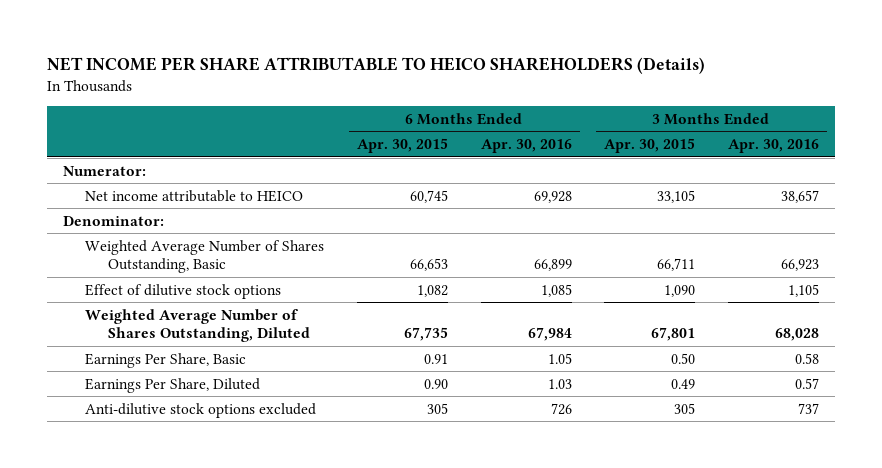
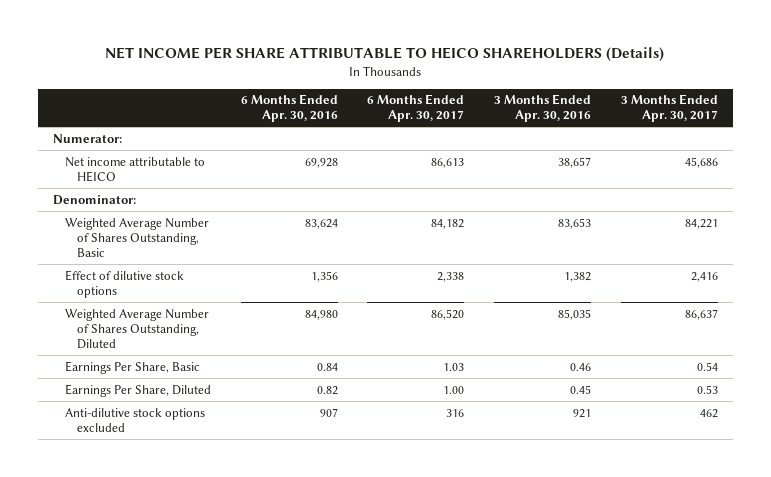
- | 6 Months Ended Apr. 30, 2015 | 6 Months Ended Apr. 30, 2016 | 3 Months Ended Apr. 30, 2015 | 3 Months Ended Apr. 30, 2016
+ | 6 Months Ended Apr. 30, 2016 | 6 Months Ended Apr. 30, 2017 | 3 Months Ended Apr. 30, 2016 | 3 Months Ended Apr. 30, 2017
- Weighted Average Number of Shares Outstanding, Basic | 66,653 | 66,899 | 66,711 | 66,923
- Effect of dilutive stock options | 1,082 | 1,085 | 1,090 | 1,105
- Weighted Average Number of Shares Outstanding, Diluted | 67,735 | 67,984 | 67,801 | 68,028
- Earnings Per Share, Basic | 0.91 | 1.05 | 0.50 | 0.58
- Earnings Per Share, Diluted | 0.90 | 1.03 | 0.49 | 0.57
- Anti-dilutive stock options excluded | 305 | 726 | 305 | 737
+ Weighted Average Number of Shares Outstanding, Basic | 83,624 | 84,182 | 83,653 | 84,221
+ Effect of dilutive stock options | 1,356 | 2,338 | 1,382 | 2,416
+ Weighted Average Number of Shares Outstanding, Diluted | 84,980 | 86,520 | 85,035 | 86,637
+ Earnings Per Share, Basic | 0.84 | 1.03 | 0.46 | 0.54
+ Earnings Per Share, Diluted | 0.82 | 1.00 | 0.45 | 0.53
+ Anti-dilutive stock options excluded | 907 | 316 | 921 | 462

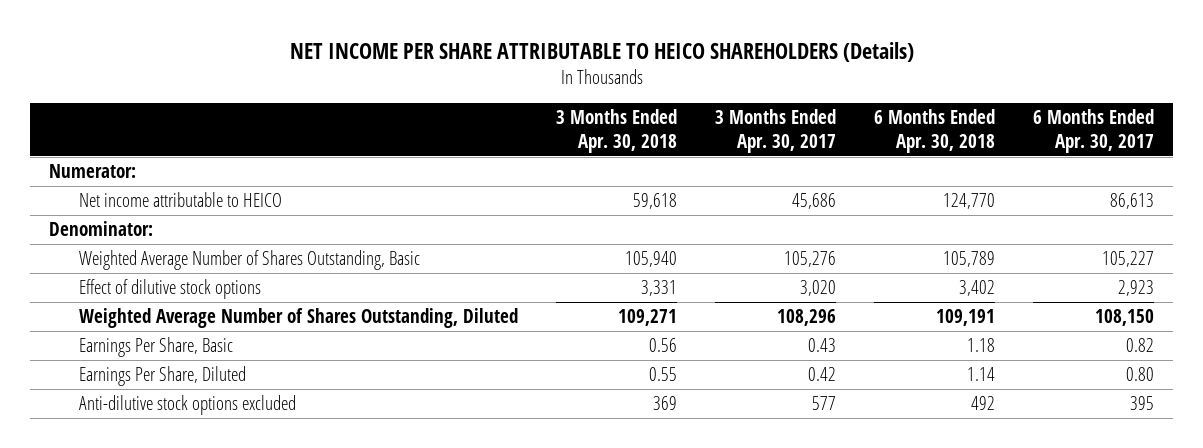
- | 6 Months Ended Apr. 30, 2016 | 6 Months Ended Apr. 30, 2017 | 3 Months Ended Apr. 30, 2016 | 3 Months Ended Apr. 30, 2017
+ | 3 Months Ended Apr. 30, 2018 | 3 Months Ended Apr. 30, 2017 | 6 Months Ended Apr. 30, 2018 | 6 Months Ended Apr. 30, 2017
- Weighted Average Number of Shares Outstanding, Basic | 83,624 | 84,182 | 83,653 | 84,221
- Effect of dilutive stock options | 1,356 | 2,338 | 1,382 | 2,416
- Weighted Average Number of Shares Outstanding, Diluted | 84,980 | 86,520 | 85,035 | 86,637
- Earnings Per Share, Basic | 0.84 | 1.03 | 0.46 | 0.54
- Earnings Per Share, Diluted | 0.82 | 1.00 | 0.45 | 0.53
- Anti-dilutive stock options excluded | 907 | 316 | 921 | 462
+ Weighted Average Number of Shares Outstanding, Basic | 105,940 | 105,276 | 105,789 | 105,227
+ Effect of dilutive stock options | 3,331 | 3,020 | 3,402 | 2,923
+ Weighted Average Number of Shares Outstanding, Diluted | 109,271 | 108,296 | 109,191 | 108,150
+ Earnings Per Share, Basic | 0.56 | 0.43 | 1.18 | 0.82
+ Earnings Per Share, Diluted | 0.55 | 0.42 | 1.14 | 0.80
+ Anti-dilutive stock options excluded | 369 | 577 | 492 | 395

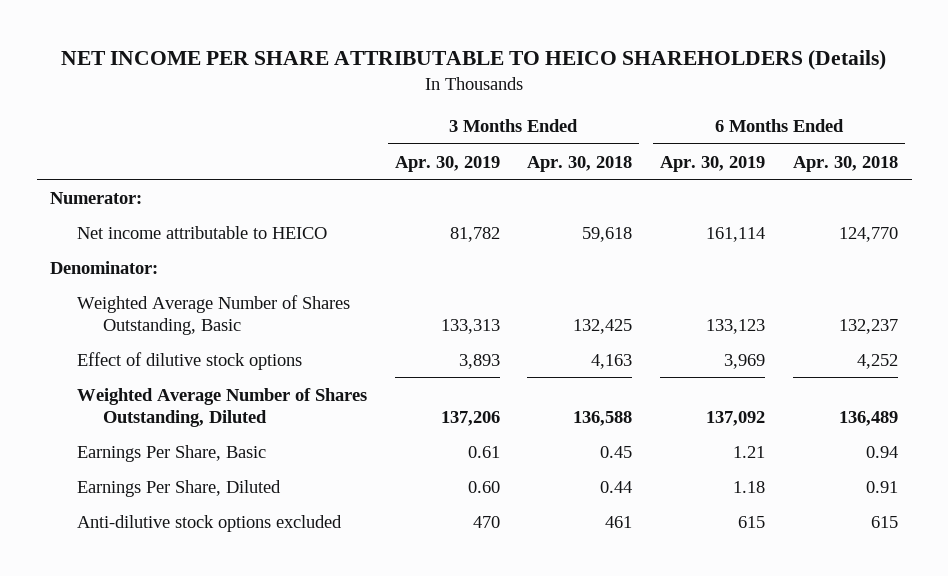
- | 3 Months Ended Apr. 30, 2018 | 3 Months Ended Apr. 30, 2017 | 6 Months Ended Apr. 30, 2018 | 6 Months Ended Apr. 30, 2017
+ | 3 Months Ended Apr. 30, 2019 | 3 Months Ended Apr. 30, 2018 | 6 Months Ended Apr. 30, 2019 | 6 Months Ended Apr. 30, 2018
- Weighted Average Number of Shares Outstanding, Basic | 105,940 | 105,276 | 105,789 | 105,227
- Effect of dilutive stock options | 3,331 | 3,020 | 3,402 | 2,923
- Weighted Average Number of Shares Outstanding, Diluted | 109,271 | 108,296 | 109,191 | 108,150
- Earnings Per Share, Basic | 0.56 | 0.43 | 1.18 | 0.82
- Earnings Per Share, Diluted | 0.55 | 0.42 | 1.14 | 0.80
- Anti-dilutive stock options excluded | 369 | 577 | 492 | 395
+ Weighted Average Number of Shares Outstanding, Basic | 133,313 | 132,425 | 133,123 | 132,237
+ Effect of dilutive stock options | 3,893 | 4,163 | 3,969 | 4,252
+ Weighted Average Number of Shares Outstanding, Diluted | 137,206 | 136,588 | 137,092 | 136,489
+ Earnings Per Share, Basic | 0.61 | 0.45 | 1.21 | 0.94
+ Earnings Per Share, Diluted | 0.60 | 0.44 | 1.18 | 0.91
+ Anti-dilutive stock options excluded | 470 | 461 | 615 | 615

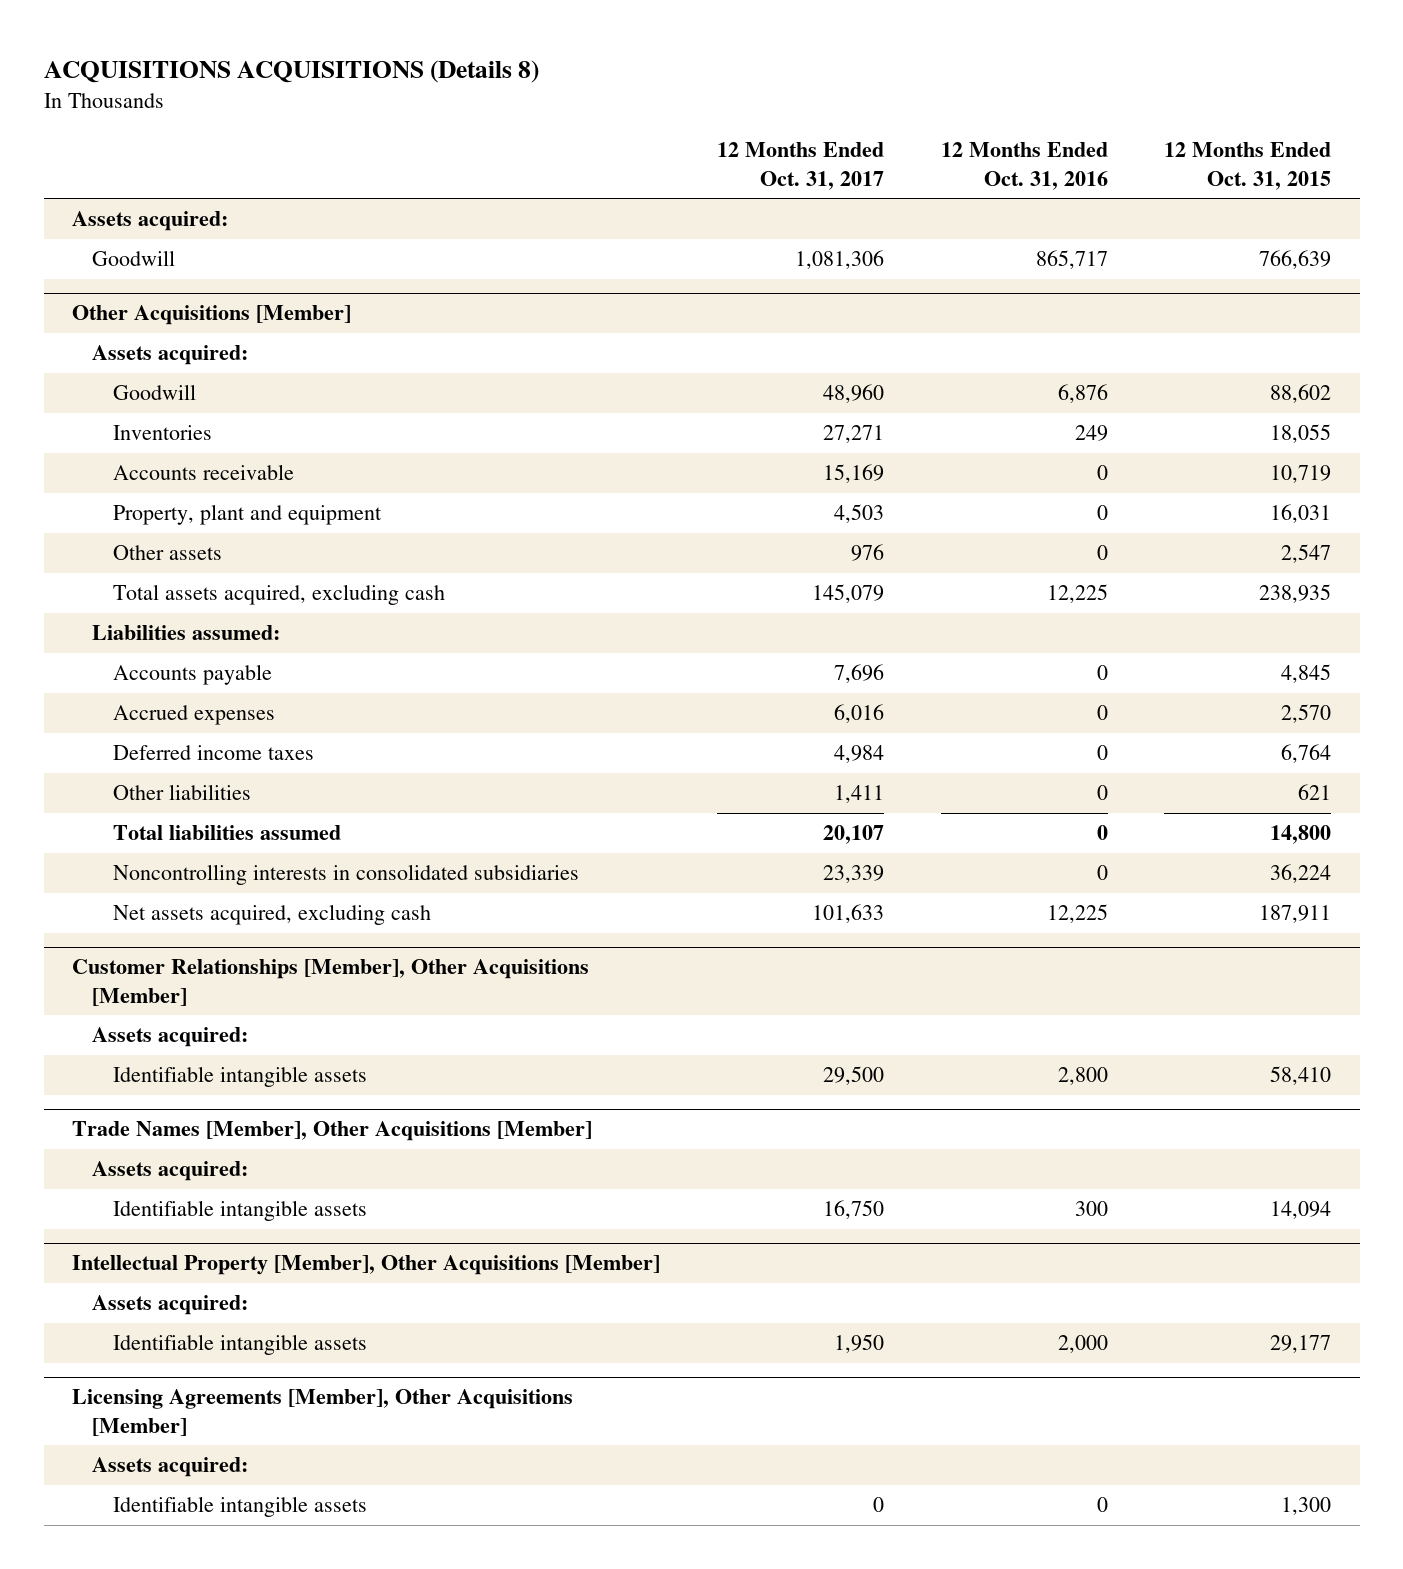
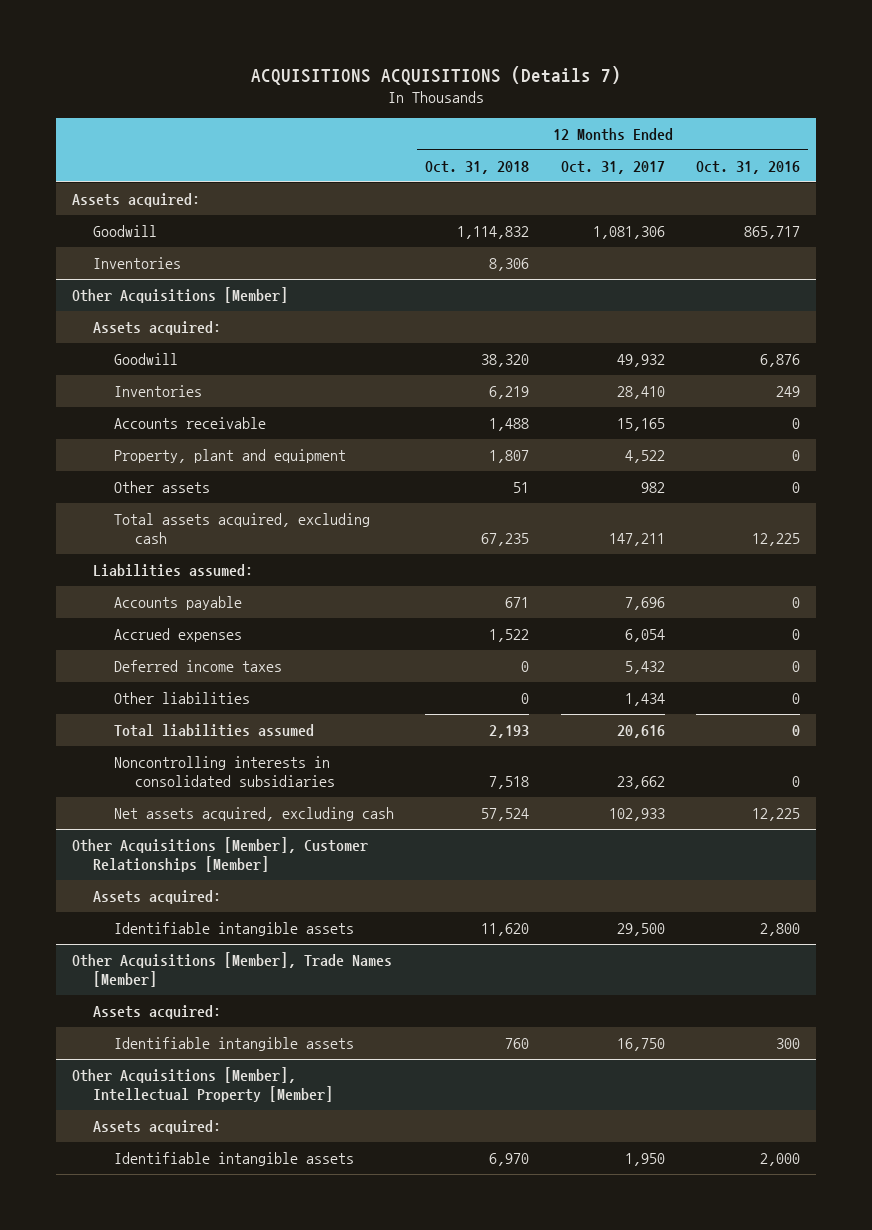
- ACQUISITIONS ACQUISITIONS (Details 8)
+ ACQUISITIONS ACQUISITIONS (Details 7)
- | 12 Months Ended Oct. 31, 2017 | 12 Months Ended Oct. 31, 2016 | 12 Months Ended Oct. 31, 2015
+ | 12 Months Ended Oct. 31, 2018 | 12 Months Ended Oct. 31, 2017 | 12 Months Ended Oct. 31, 2016
+ Inventories | 8,306 | |
@ Other Acquisitions [Member]
- Goodwill | 48,960 | 6,876 | 88,602
- Inventories | 27,271 | 249 | 18,055
- Accounts receivable | 15,169 | 0 | 10,719
- Property, plant and equipment | 4,503 | 0 | 16,031
- Other assets | 976 | 0 | 2,547
- Total assets acquired, excluding cash | 145,079 | 12,225 | 238,935
+ Goodwill | 38,320 | 49,932 | 6,876
+ Inventories | 6,219 | 28,410 | 249
+ Accounts receivable | 1,488 | 15,165 | 0
+ Property, plant and equipment | 1,807 | 4,522 | 0
+ Other assets | 51 | 982 | 0
+ Total assets acquired, excluding cash | 67,235 | 147,211 | 12,225
- Accrued expenses | 6,016 | 0 | 2,570
- Deferred income taxes | 4,984 | 0 | 6,764
- Other liabilities | 1,411 | 0 | 621
- Total liabilities assumed | 20,107 | 0 | 14,800
- Noncontrolling interests in consolidated subsidiaries | 23,339 | 0 | 36,224
- Net assets acquired, excluding cash | 101,633 | 12,225 | 187,911
- Customer Relationships [Member], Other Acquisitions [Member]
@ Other Acquisitions [Member]
+ Accrued expenses | 1,522 | 6,054 | 0
+ Deferred income taxes | 0 | 5,432 | 0
+ Other liabilities | 0 | 1,434 | 0
+ Total liabilities assumed | 2,193 | 20,616 | 0
+ Noncontrolling interests in consolidated subsidiaries | 7,518 | 23,662 | 0
+ Net assets acquired, excluding cash | 57,524 | 102,933 | 12,225
+ Other Acquisitions [Member], Customer Relationships [Member]
- Trade Names [Member], Other Acquisitions [Member]
+ Other Acquisitions [Member], Trade Names [Member]
- Intellectual Property [Member], Other Acquisitions [Member]
+ Other Acquisitions [Member], Intellectual Property [Member]
- Licensing Agreements [Member], Other Acquisitions [Member]
- Assets acquired:
- Identifiable intangible assets | 0 | 0 | 1,300

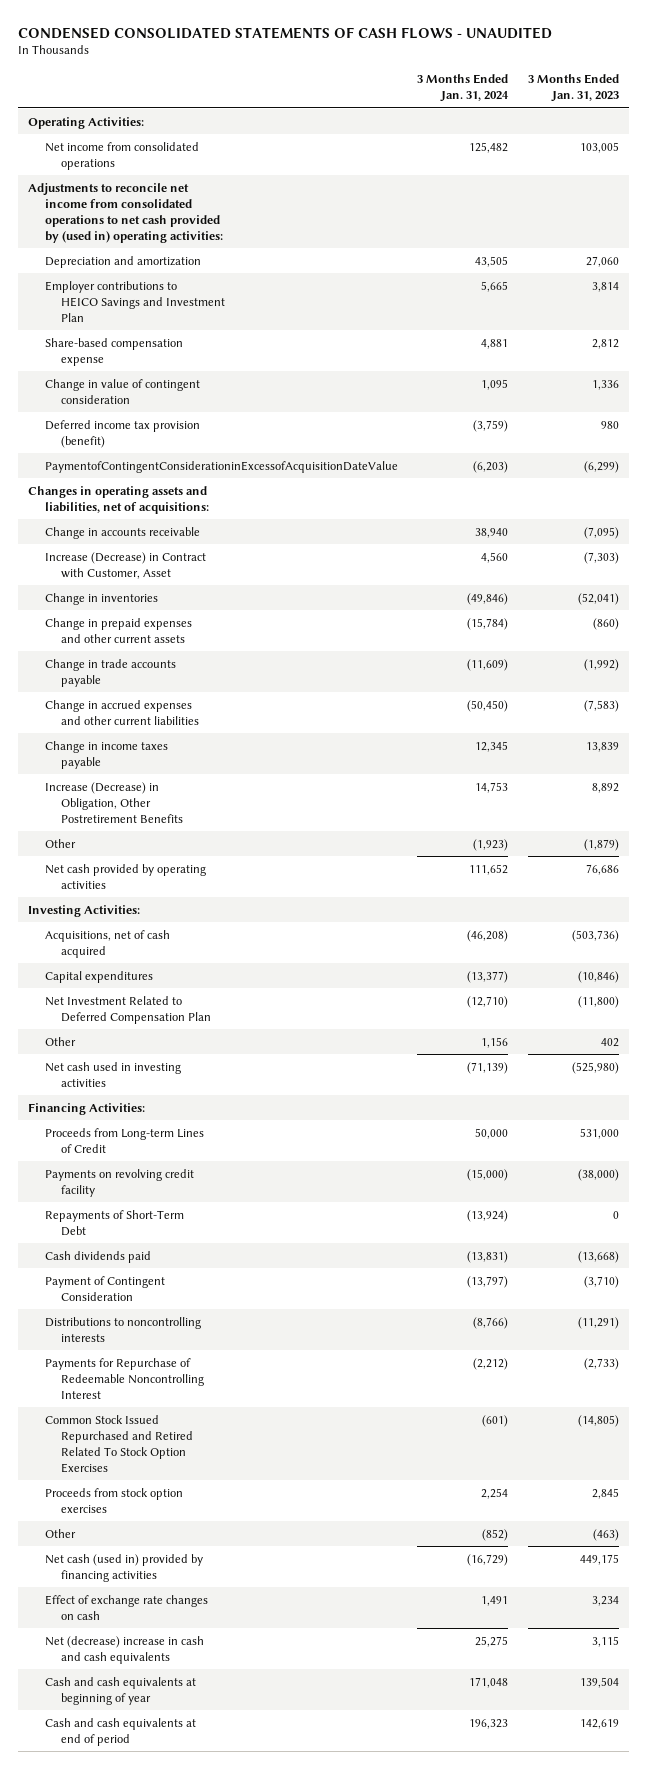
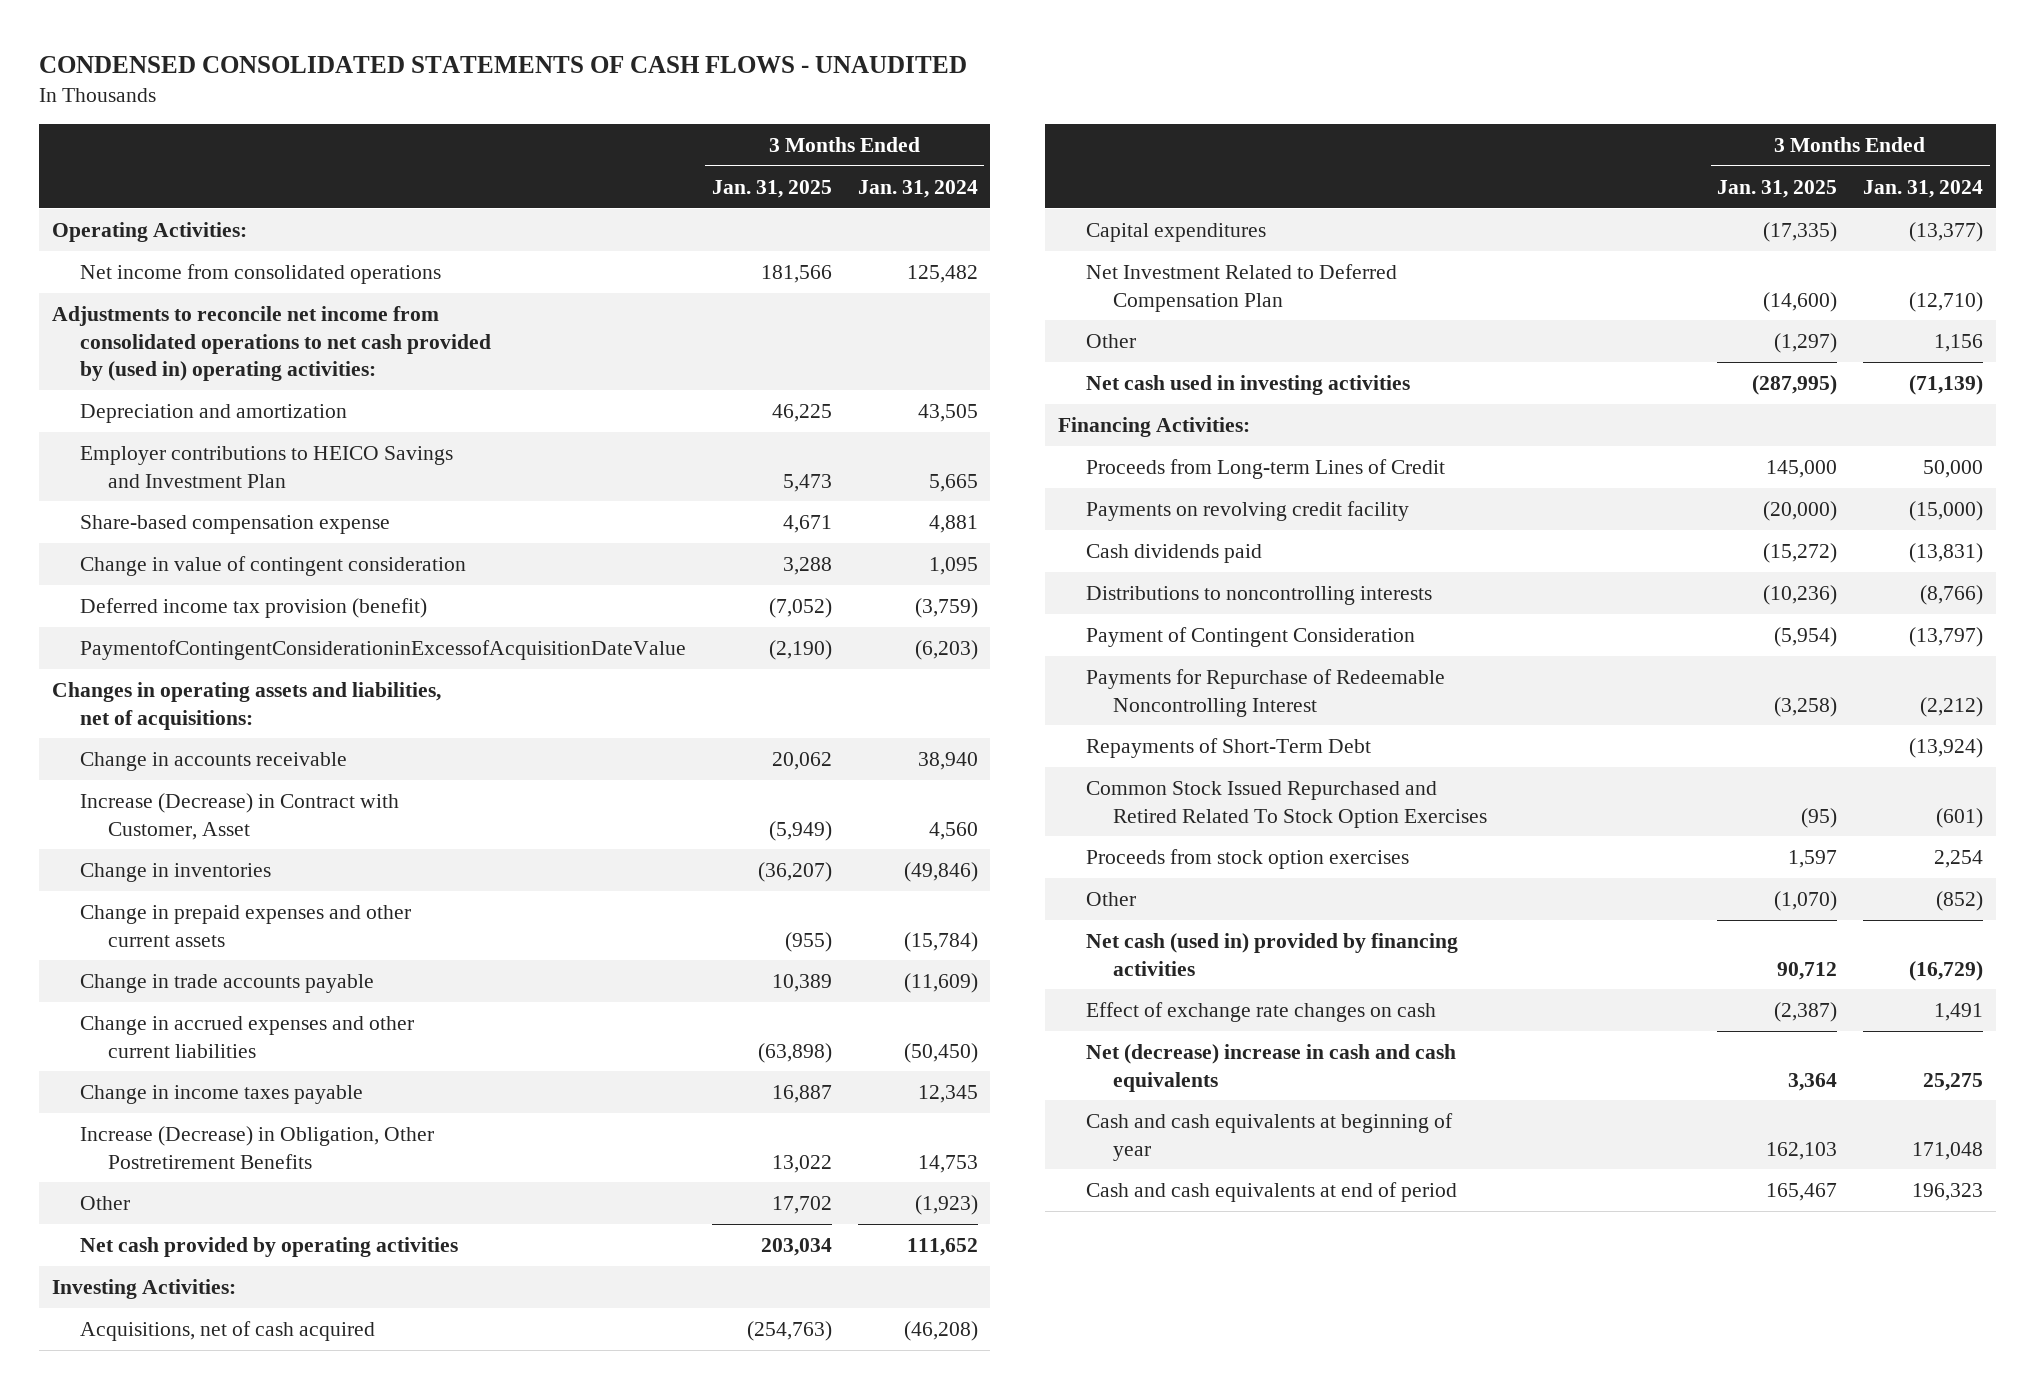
- | 3 Months Ended Jan. 31, 2024 | 3 Months Ended Jan. 31, 2023
+ | 3 Months Ended Jan. 31, 2025 | 3 Months Ended Jan. 31, 2024
moved down: Payment of Contingent Consideration | (5,954) | (13,797)
moved down: Repayments of Short-Term Debt | | (13,924)

